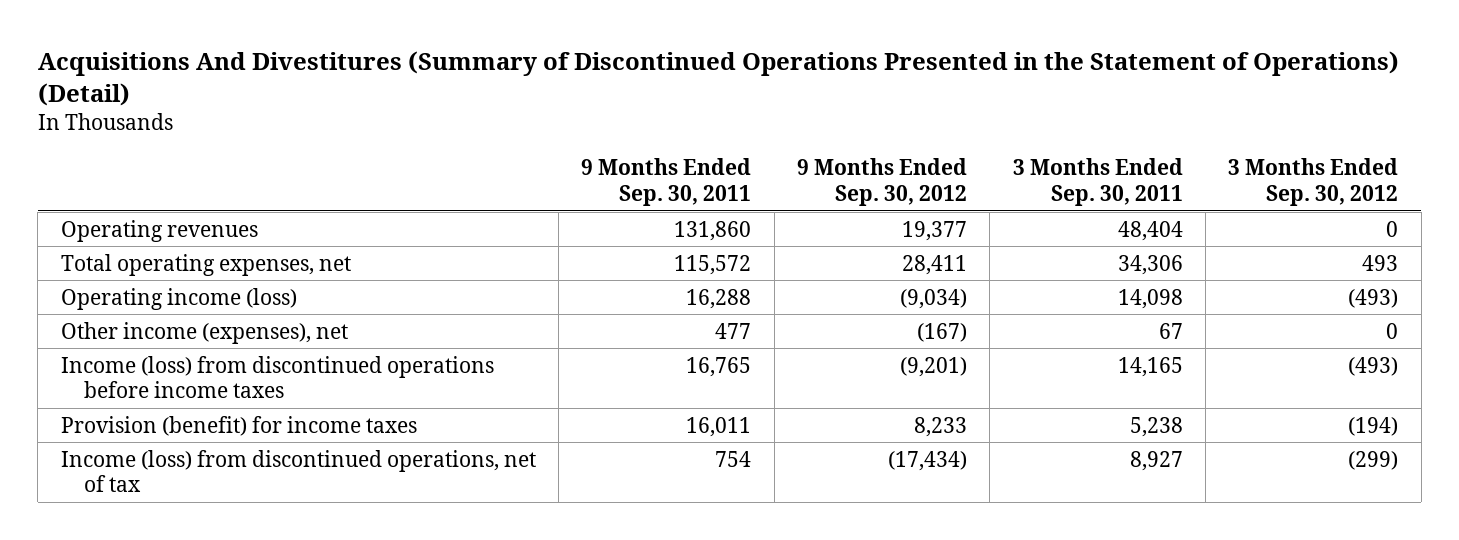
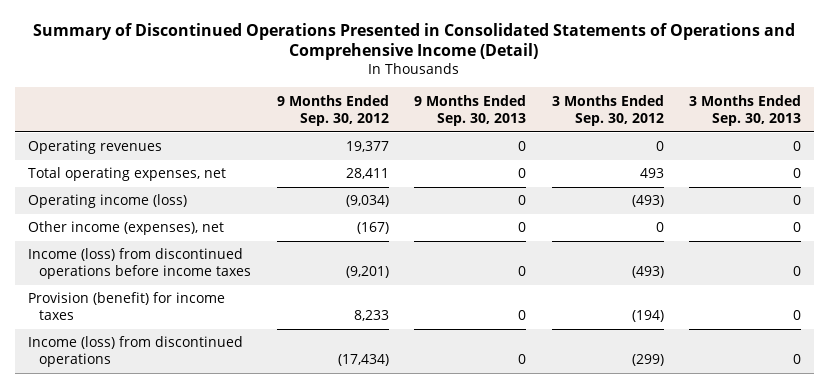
- Acquisitions And Divestitures (Summary of Discontinued Operations Presented in the Statement of Operations) (Detail)
+ Summary of Discontinued Operations Presented in Consolidated Statements of Operations and Comprehensive Income (Detail)
- | 9 Months Ended Sep. 30, 2011 | 9 Months Ended Sep. 30, 2012 | 3 Months Ended Sep. 30, 2011 | 3 Months Ended Sep. 30, 2012
+ | 9 Months Ended Sep. 30, 2012 | 9 Months Ended Sep. 30, 2013 | 3 Months Ended Sep. 30, 2012 | 3 Months Ended Sep. 30, 2013
- Income (loss) from discontinued operations, net of tax | 754 | (17,434) | 8,927 | (299)
+ Income (loss) from discontinued operations | (17,434) | 0 | (299) | 0

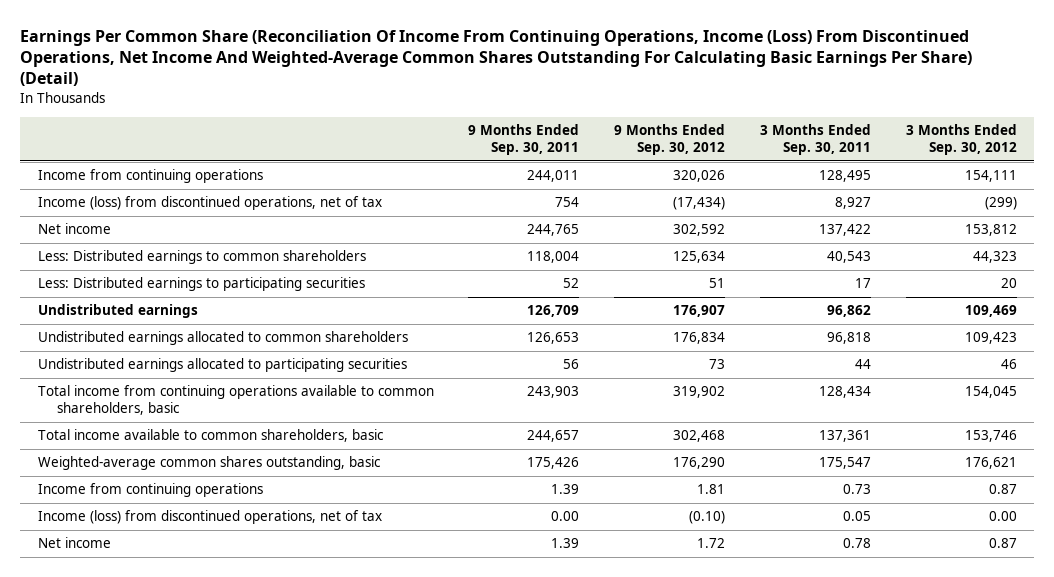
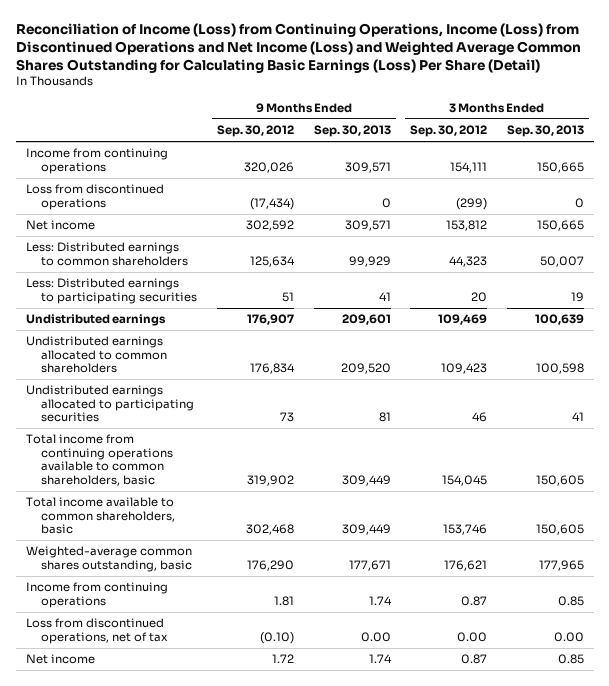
- Earnings Per Common Share (Reconciliation Of Income From Continuing Operations, Income (Loss) From Discontinued Operations, Net Income And Weighted-Average Common Shares Outstanding For Calculating Basic Earnings Per Share) (Detail)
+ Reconciliation of Income (Loss) from Continuing Operations, Income (Loss) from Discontinued Operations and Net Income (Loss) and Weighted Average Common Shares Outstanding for Calculating Basic Earnings (Loss) Per Share (Detail)
- | 9 Months Ended Sep. 30, 2011 | 9 Months Ended Sep. 30, 2012 | 3 Months Ended Sep. 30, 2011 | 3 Months Ended Sep. 30, 2012
+ | 9 Months Ended Sep. 30, 2012 | 9 Months Ended Sep. 30, 2013 | 3 Months Ended Sep. 30, 2012 | 3 Months Ended Sep. 30, 2013
- Income (loss) from discontinued operations, net of tax | 754 | (17,434) | 8,927 | (299)
+ Loss from discontinued operations | (17,434) | 0 | (299) | 0
- Income (loss) from discontinued operations, net of tax | 0.00 | (0.10) | 0.05 | 0.00
+ Loss from discontinued operations, net of tax | (0.10) | 0.00 | 0.00 | 0.00

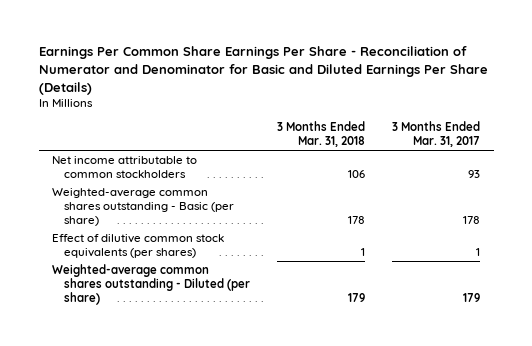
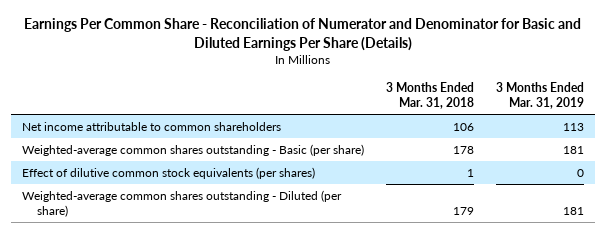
- Earnings Per Common Share Earnings Per Share - Reconciliation of Numerator and Denominator for Basic and Diluted Earnings Per Share (Details)
+ Earnings Per Common Share - Reconciliation of Numerator and Denominator for Basic and Diluted Earnings Per Share (Details)
- | 3 Months Ended Mar. 31, 2018 | 3 Months Ended Mar. 31, 2017
+ | 3 Months Ended Mar. 31, 2018 | 3 Months Ended Mar. 31, 2019
- Net income attributable to common stockholders | 106 | 93
+ Net income attributable to common shareholders | 106 | 113

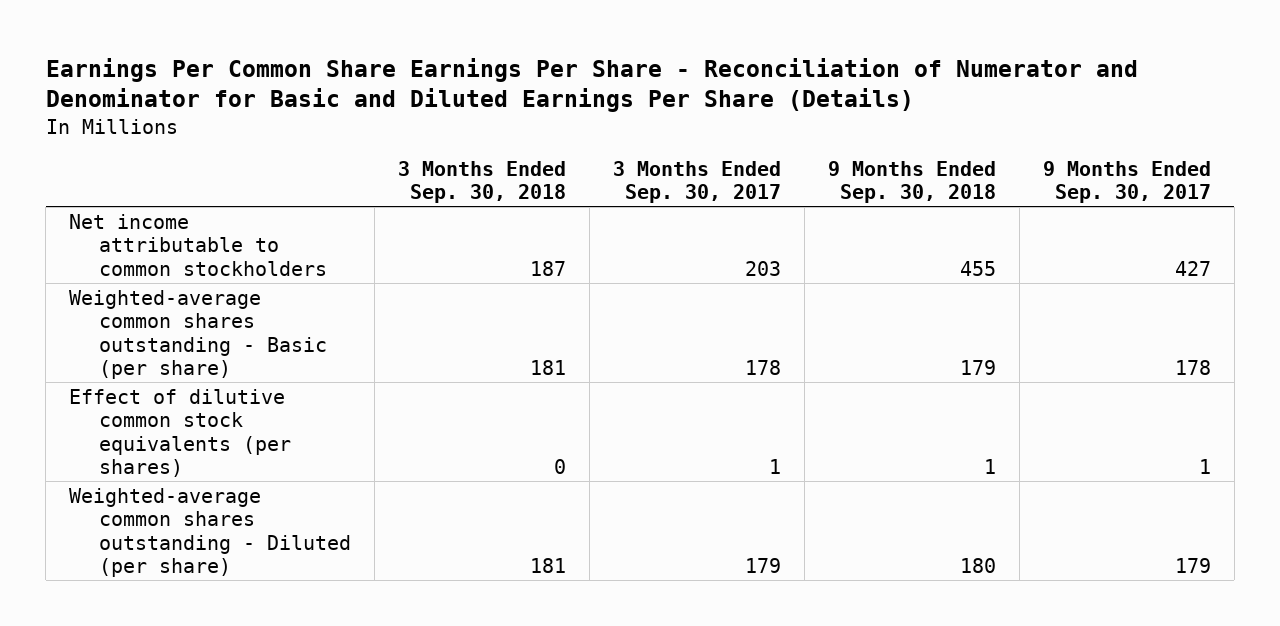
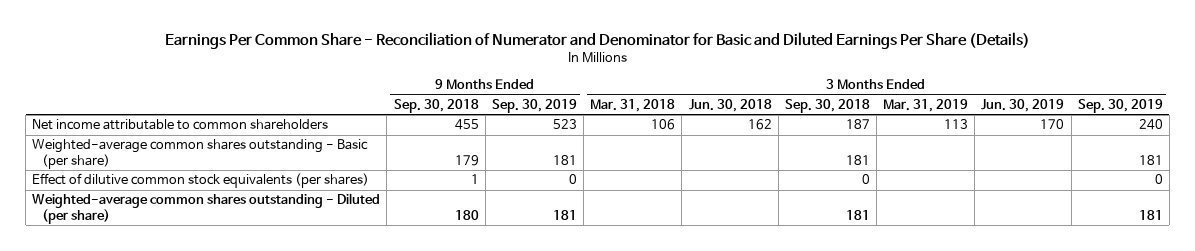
- Earnings Per Common Share Earnings Per Share - Reconciliation of Numerator and Denominator for Basic and Diluted Earnings Per Share (Details)
+ Earnings Per Common Share - Reconciliation of Numerator and Denominator for Basic and Diluted Earnings Per Share (Details)
- | 3 Months Ended Sep. 30, 2018 | 3 Months Ended Sep. 30, 2017 | 9 Months Ended Sep. 30, 2018 | 9 Months Ended Sep. 30, 2017
+ | 9 Months Ended Sep. 30, 2018 | 9 Months Ended Sep. 30, 2019 | 3 Months Ended Mar. 31, 2018 | 3 Months Ended Jun. 30, 2018 | 3 Months Ended Sep. 30, 2018 | 3 Months Ended Mar. 31, 2019 | 3 Months Ended Jun. 30, 2019 | 3 Months Ended Sep. 30, 2019
- Net income attributable to common stockholders | 187 | 203 | 455 | 427
+ Net income attributable to common shareholders | 455 | 523 | 106 | 162 | 187 | 113 | 170 | 240

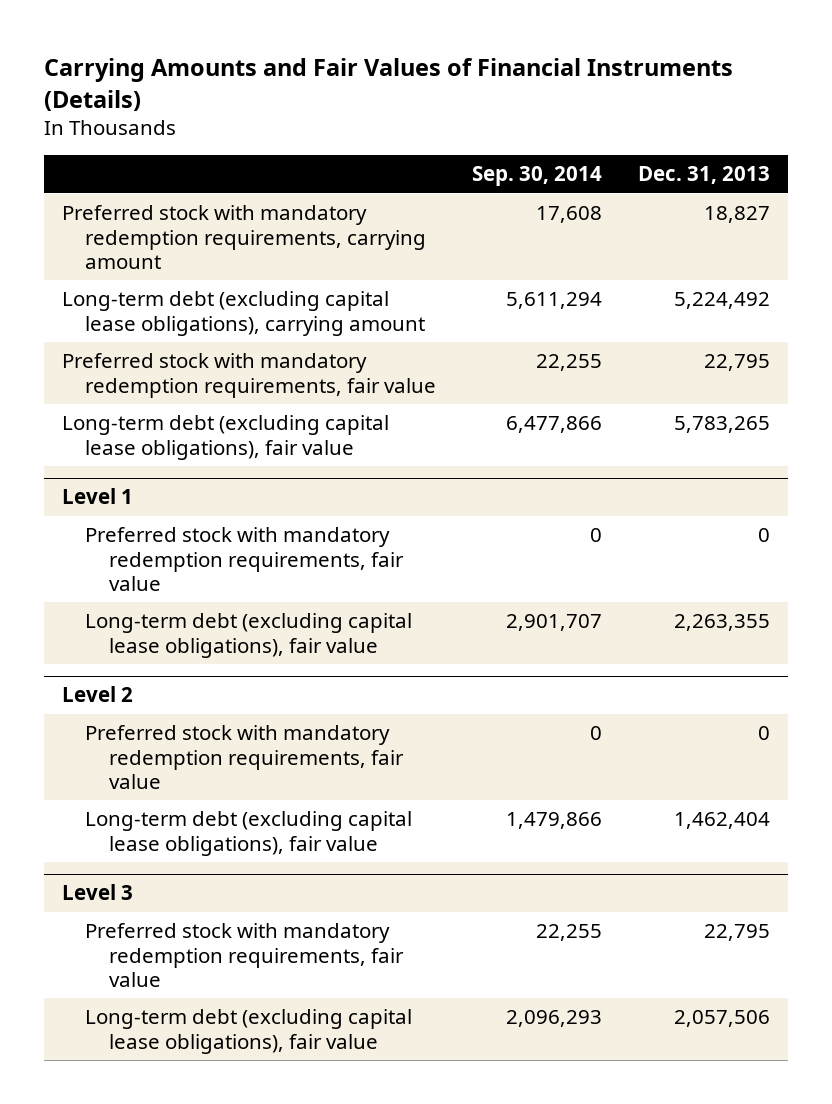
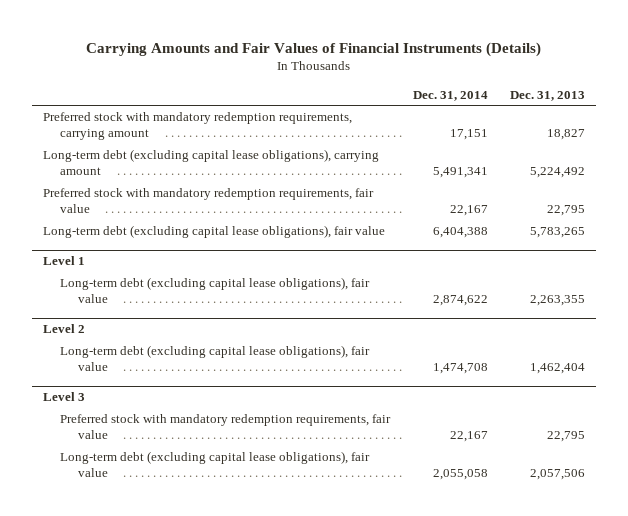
- | Sep. 30, 2014 | Dec. 31, 2013
+ | Dec. 31, 2014 | Dec. 31, 2013
@ Level 1
- Preferred stock with mandatory redemption requirements, fair value | 0 | 0
@ Level 2
- Preferred stock with mandatory redemption requirements, fair value | 0 | 0

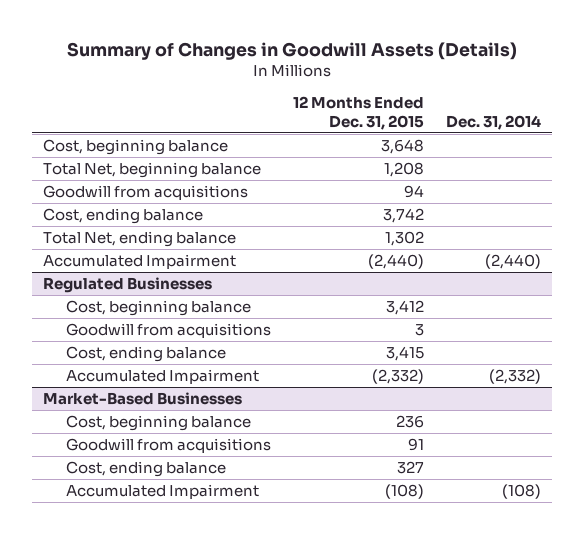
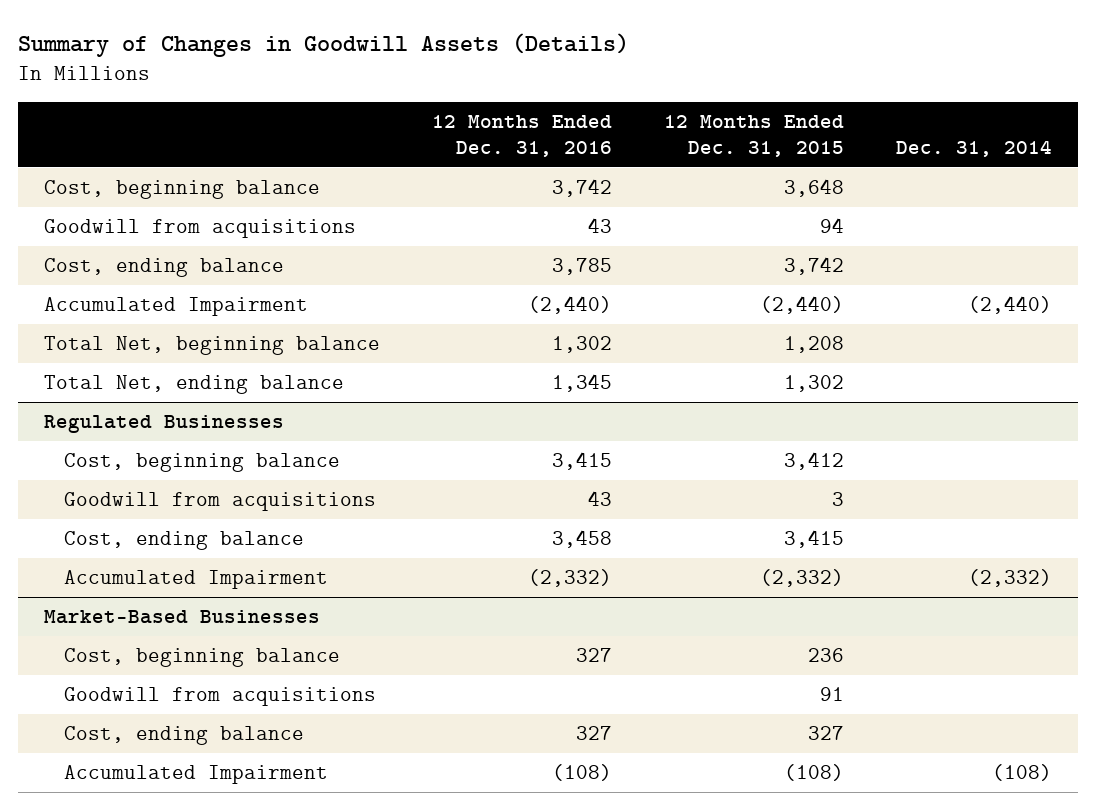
- | 12 Months Ended Dec. 31, 2015 | Dec. 31, 2014
+ | 12 Months Ended Dec. 31, 2016 | 12 Months Ended Dec. 31, 2015 | Dec. 31, 2014
moved down: Total Net, beginning balance | 1,302 | 1,208 |
moved down: Total Net, ending balance | 1,345 | 1,302 |

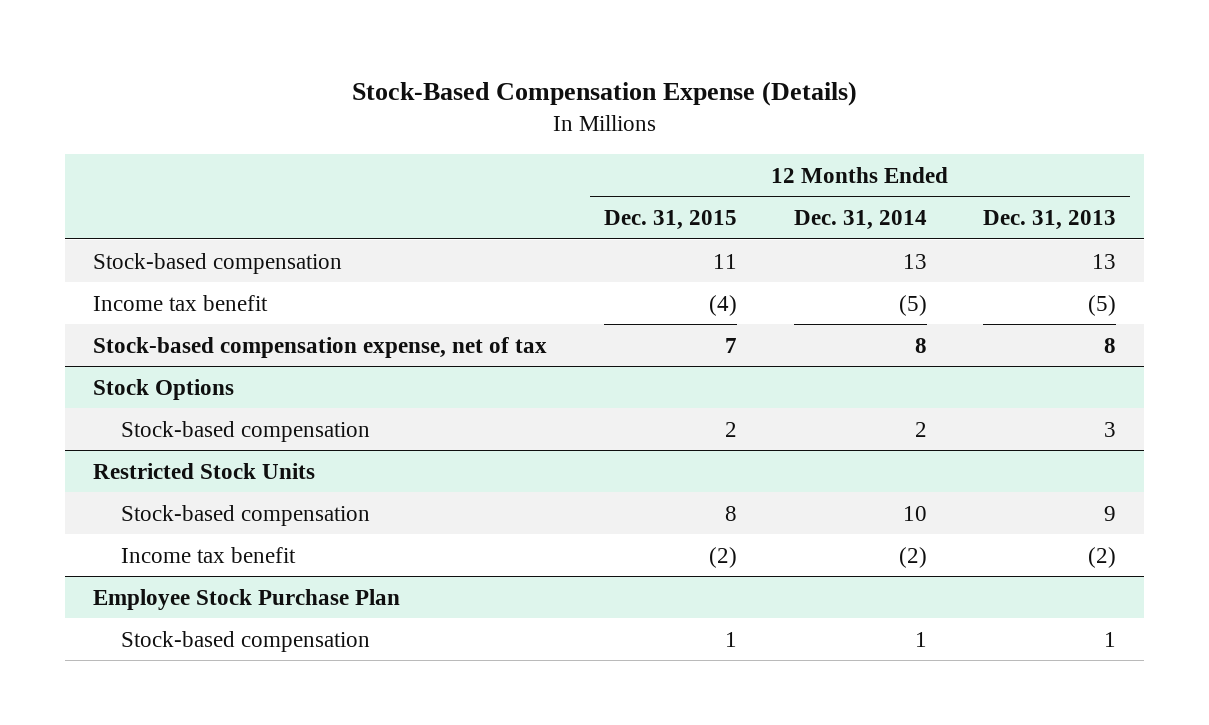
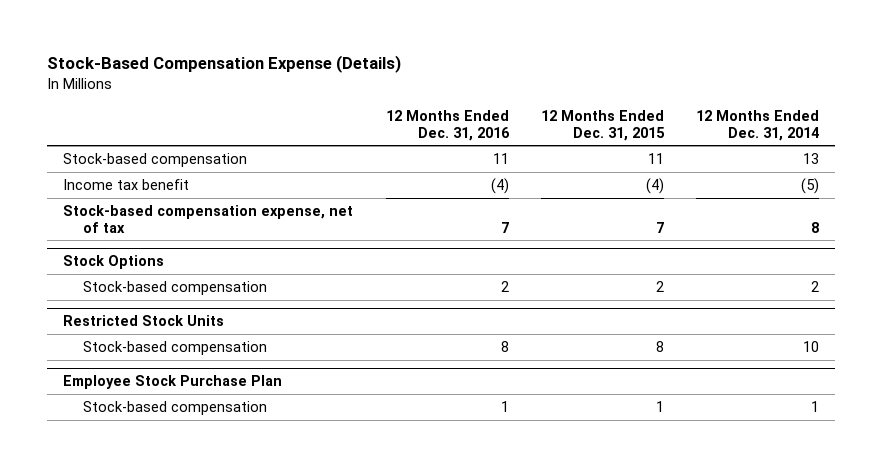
- | 12 Months Ended Dec. 31, 2015 | 12 Months Ended Dec. 31, 2014 | 12 Months Ended Dec. 31, 2013
+ | 12 Months Ended Dec. 31, 2016 | 12 Months Ended Dec. 31, 2015 | 12 Months Ended Dec. 31, 2014
@ Restricted Stock Units
- Income tax benefit | (2) | (2) | (2)

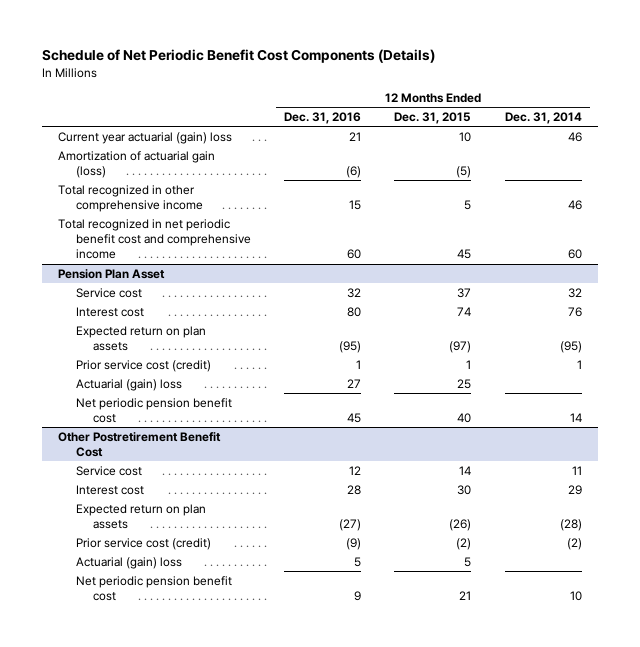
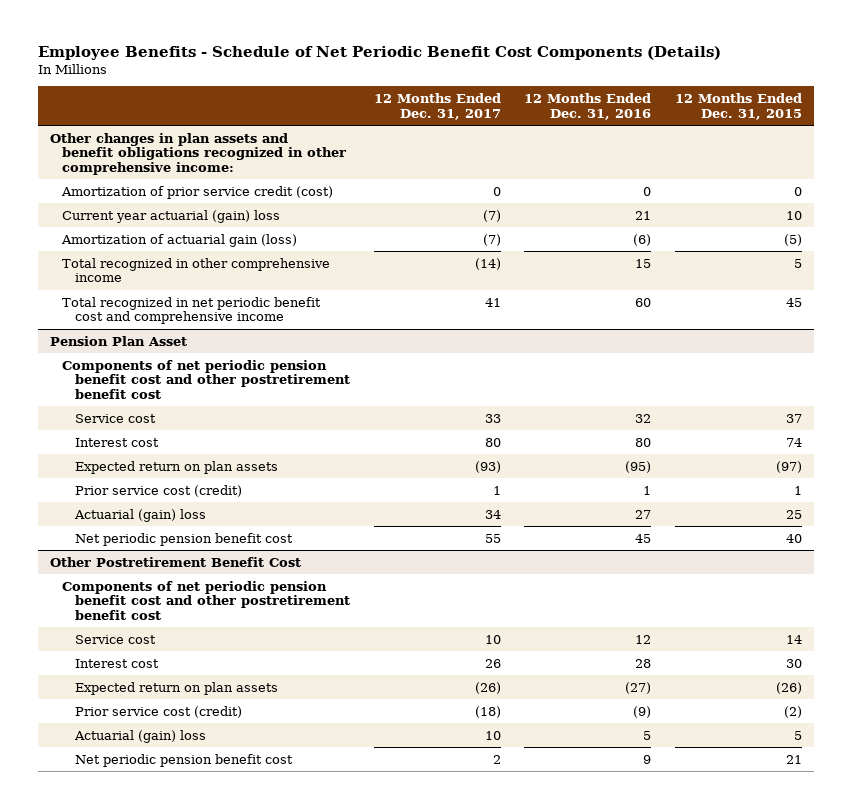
- Schedule of Net Periodic Benefit Cost Components (Details)
+ Employee Benefits - Schedule of Net Periodic Benefit Cost Components (Details)
- | 12 Months Ended Dec. 31, 2016 | 12 Months Ended Dec. 31, 2015 | 12 Months Ended Dec. 31, 2014
+ | 12 Months Ended Dec. 31, 2017 | 12 Months Ended Dec. 31, 2016 | 12 Months Ended Dec. 31, 2015
+ Other changes in plan assets and benefit obligations recognized in other comprehensive income:
+ Amortization of prior service credit (cost) | 0 | 0 | 0
@ Pension Plan Asset
+ Components of net periodic pension benefit cost and other postretirement benefit cost
@ Other Postretirement Benefit Cost
+ Components of net periodic pension benefit cost and other postretirement benefit cost

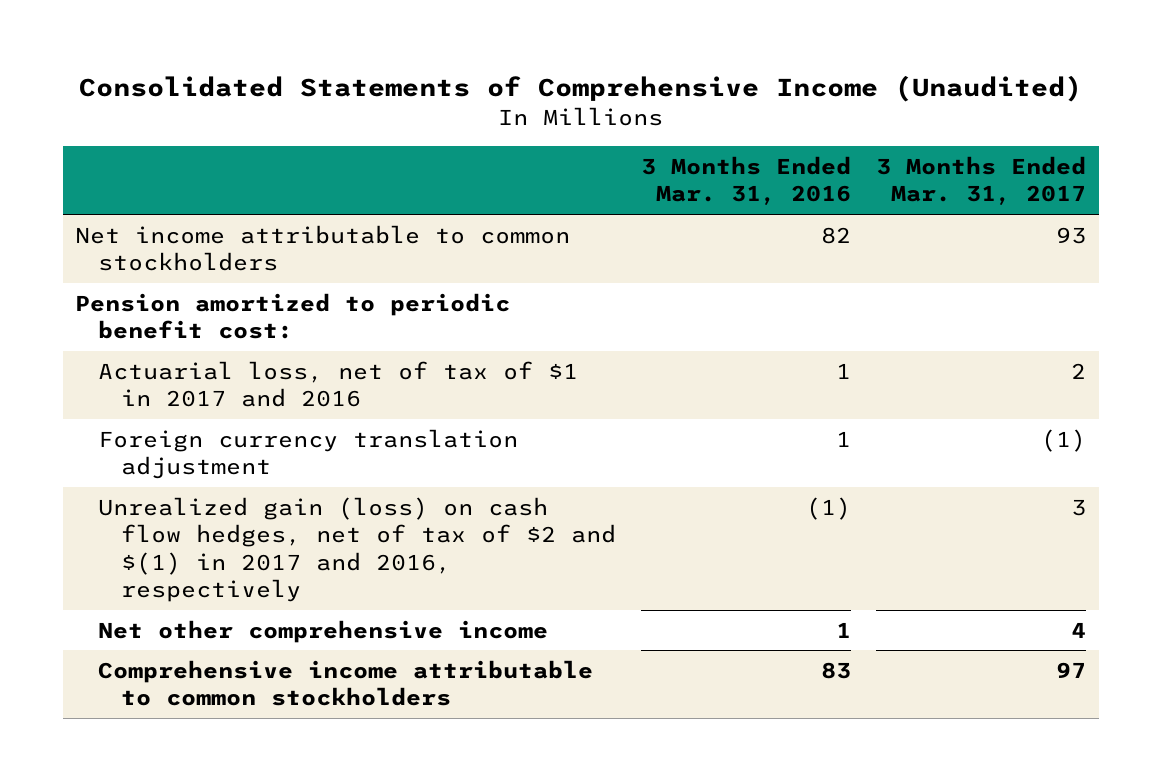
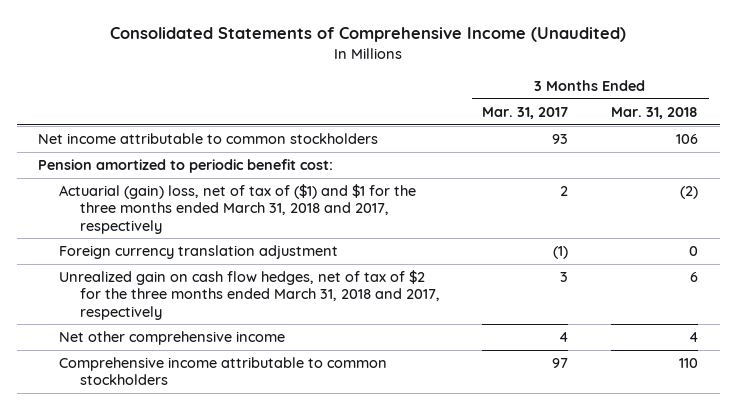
- | 3 Months Ended Mar. 31, 2016 | 3 Months Ended Mar. 31, 2017
+ | 3 Months Ended Mar. 31, 2017 | 3 Months Ended Mar. 31, 2018
- Actuarial loss, net of tax of $1 in 2017 and 2016 | 1 | 2
+ Actuarial (gain) loss, net of tax of ($1) and $1 for the three months ended March 31, 2018 and 2017, respectively | 2 | (2)
- Unrealized gain (loss) on cash flow hedges, net of tax of $2 and $(1) in 2017 and 2016, respectively | (1) | 3
+ Unrealized gain on cash flow hedges, net of tax of $2 for the three months ended March 31, 2018 and 2017, respectively | 3 | 6

